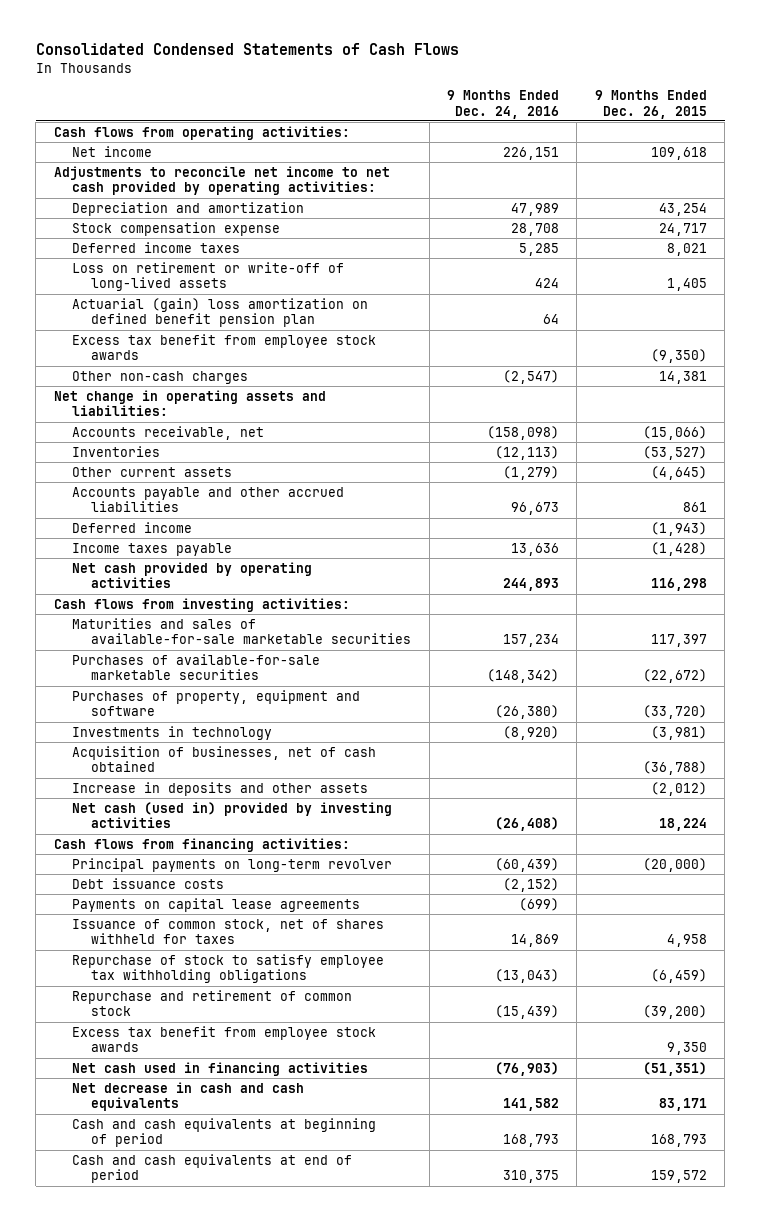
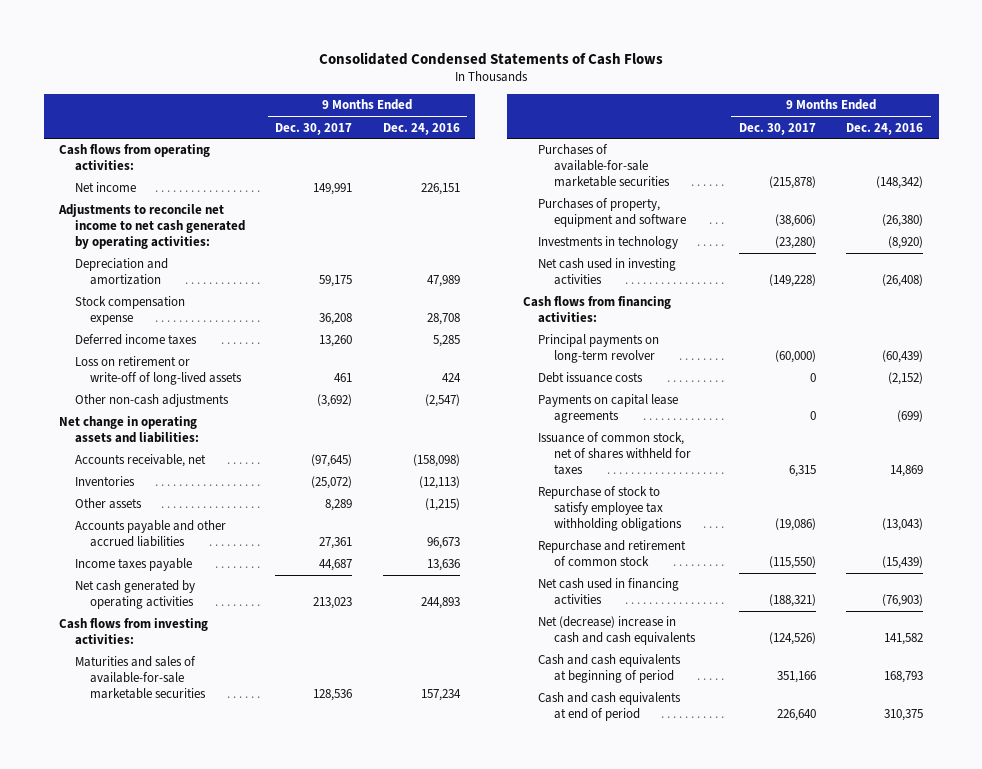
- | 9 Months Ended Dec. 24, 2016 | 9 Months Ended Dec. 26, 2015
+ | 9 Months Ended Dec. 30, 2017 | 9 Months Ended Dec. 24, 2016
- Adjustments to reconcile net income to net cash provided by operating activities:
+ Adjustments to reconcile net income to net cash generated by operating activities:
- Actuarial (gain) loss amortization on defined benefit pension plan | 64 |
- Excess tax benefit from employee stock awards | | (9,350)
- Other non-cash charges | (2,547) | 14,381
+ Other non-cash adjustments | (3,692) | (2,547)
- Other current assets | (1,279) | (4,645)
+ Other assets | 8,289 | (1,215)
- Deferred income | | (1,943)
- Net cash provided by operating activities | 244,893 | 116,298
+ Net cash generated by operating activities | 213,023 | 244,893
- Acquisition of businesses, net of cash obtained | | (36,788)
- Increase in deposits and other assets | | (2,012)
- Net cash (used in) provided by investing activities | (26,408) | 18,224
+ Net cash used in investing activities | (149,228) | (26,408)
- Excess tax benefit from employee stock awards | | 9,350
- Net decrease in cash and cash equivalents | 141,582 | 83,171
+ Net (decrease) increase in cash and cash equivalents | (124,526) | 141,582

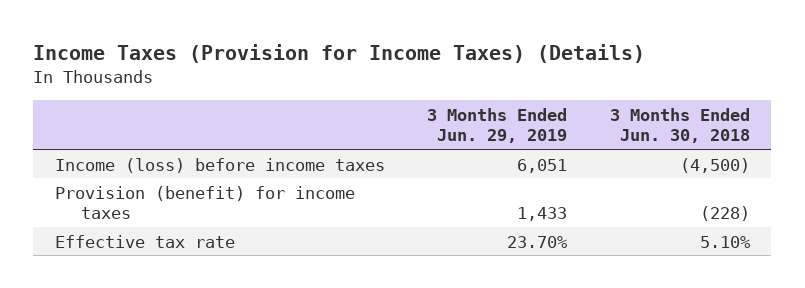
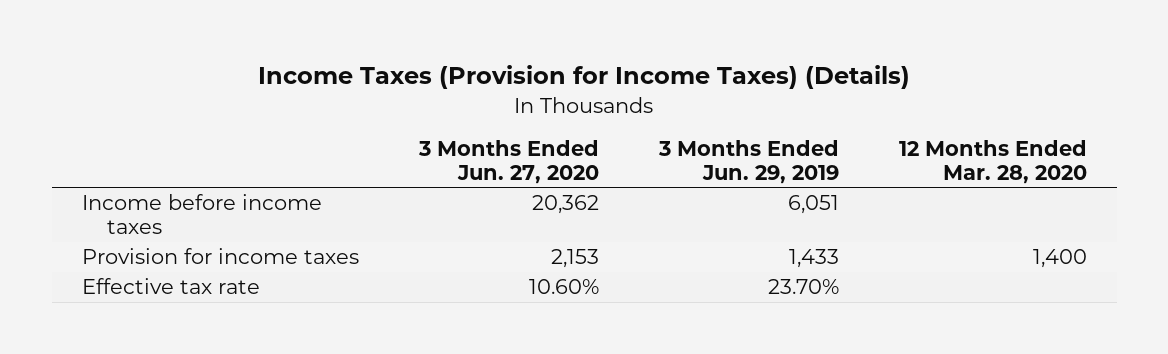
- | 3 Months Ended Jun. 29, 2019 | 3 Months Ended Jun. 30, 2018
+ | 3 Months Ended Jun. 27, 2020 | 3 Months Ended Jun. 29, 2019 | 12 Months Ended Mar. 28, 2020
- Income (loss) before income taxes | 6,051 | (4,500)
- Provision (benefit) for income taxes | 1,433 | (228)
+ Income before income taxes | 20,362 | 6,051 |
+ Provision for income taxes | 2,153 | 1,433 | 1,400

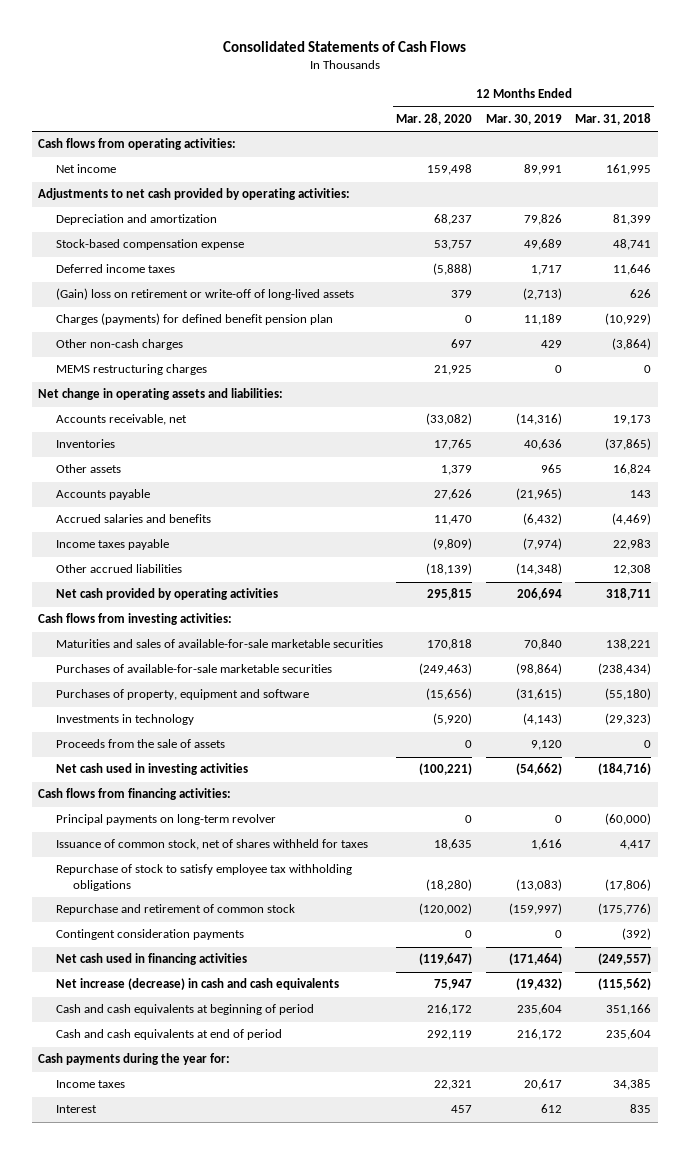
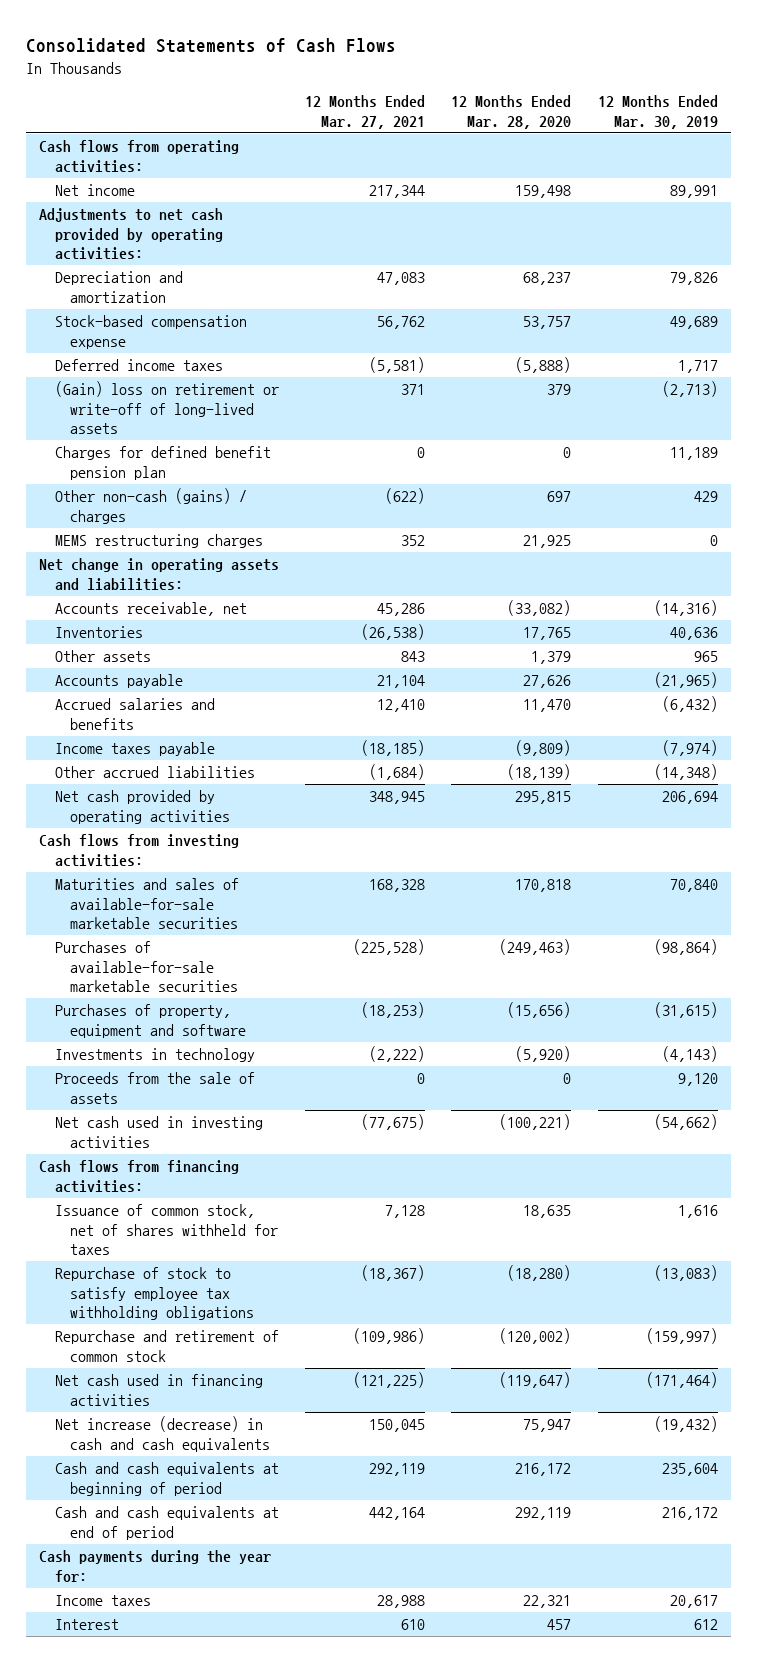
- | 12 Months Ended Mar. 28, 2020 | 12 Months Ended Mar. 30, 2019 | 12 Months Ended Mar. 31, 2018
+ | 12 Months Ended Mar. 27, 2021 | 12 Months Ended Mar. 28, 2020 | 12 Months Ended Mar. 30, 2019
- Charges (payments) for defined benefit pension plan | 0 | 11,189 | (10,929)
- Other non-cash charges | 697 | 429 | (3,864)
+ Charges for defined benefit pension plan | 0 | 0 | 11,189
+ Other non-cash (gains) / charges | (622) | 697 | 429
- Principal payments on long-term revolver | 0 | 0 | (60,000)
- Contingent consideration payments | 0 | 0 | (392)

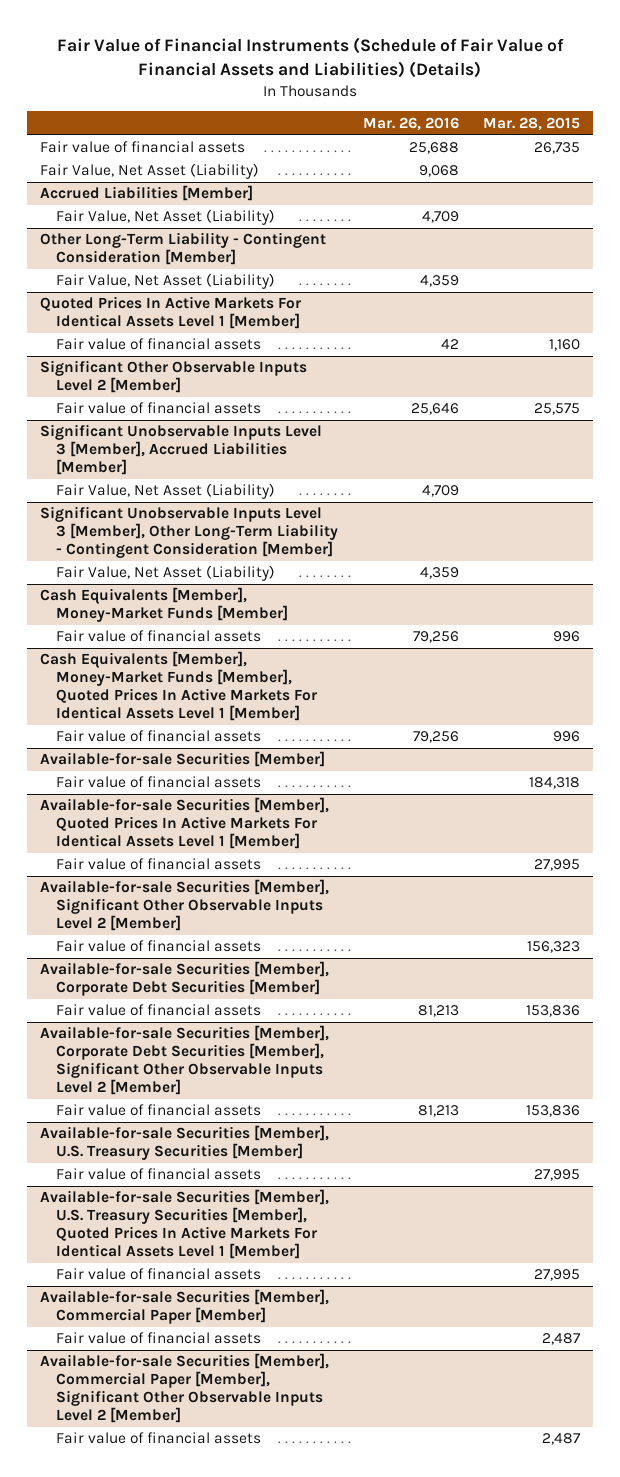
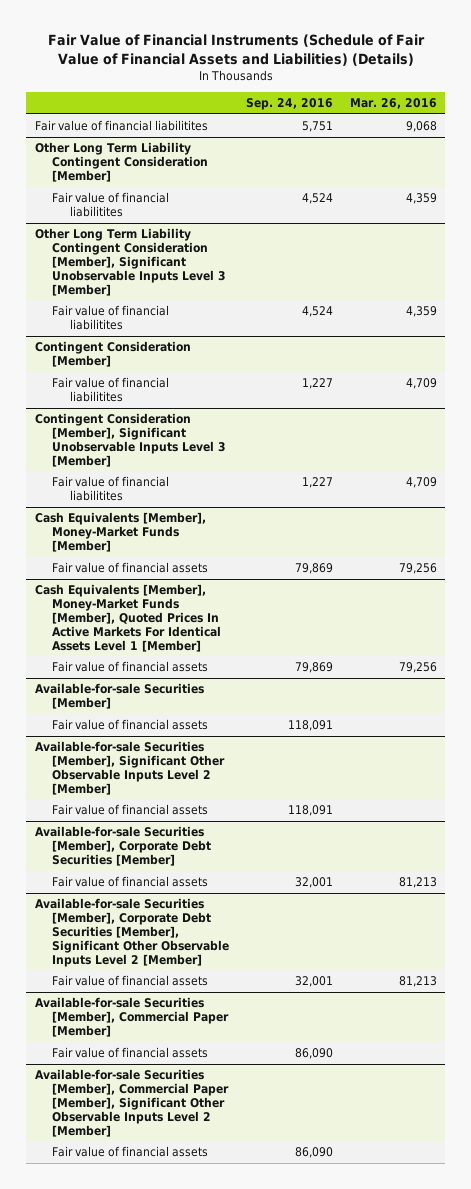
- | Mar. 26, 2016 | Mar. 28, 2015
+ | Sep. 24, 2016 | Mar. 26, 2016
- Fair value of financial assets | 25,688 | 26,735
- Fair Value, Net Asset (Liability) | 9,068 |
- Accrued Liabilities [Member]
- Fair Value, Net Asset (Liability) | 4,709 |
- Other Long-Term Liability - Contingent Consideration [Member]
- Fair Value, Net Asset (Liability) | 4,359 |
- Quoted Prices In Active Markets For Identical Assets Level 1 [Member]
- Fair value of financial assets | 42 | 1,160
- Significant Other Observable Inputs Level 2 [Member]
- Fair value of financial assets | 25,646 | 25,575
- Significant Unobservable Inputs Level 3 [Member], Accrued Liabilities [Member]
- Fair Value, Net Asset (Liability) | 4,709 |
- Significant Unobservable Inputs Level 3 [Member], Other Long-Term Liability - Contingent Consideration [Member]
- Fair Value, Net Asset (Liability) | 4,359 |
+ Fair value of financial liabilitites | 5,751 | 9,068
+ Other Long Term Liability Contingent Consideration [Member]
+ Fair value of financial liabilitites | 4,524 | 4,359
+ Other Long Term Liability Contingent Consideration [Member], Significant Unobservable Inputs Level 3 [Member]
+ Fair value of financial liabilitites | 4,524 | 4,359
+ Contingent Consideration [Member]
+ Fair value of financial liabilitites | 1,227 | 4,709
+ Contingent Consideration [Member], Significant Unobservable Inputs Level 3 [Member]
+ Fair value of financial liabilitites | 1,227 | 4,709
- Available-for-sale Securities [Member], Quoted Prices In Active Markets For Identical Assets Level 1 [Member]
- Fair value of financial assets | | 27,995
- Available-for-sale Securities [Member], U.S. Treasury Securities [Member]
- Fair value of financial assets | | 27,995
- Available-for-sale Securities [Member], U.S. Treasury Securities [Member], Quoted Prices In Active Markets For Identical Assets Level 1 [Member]
- Fair value of financial assets | | 27,995

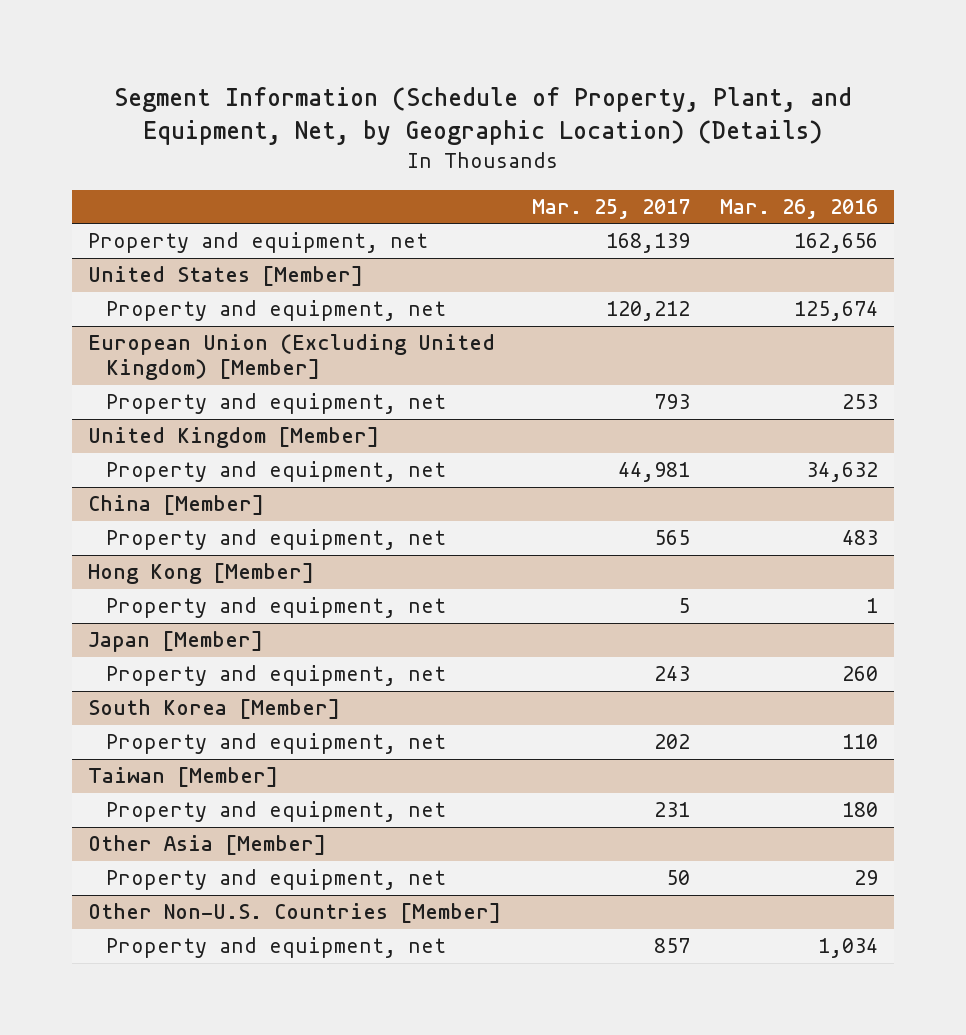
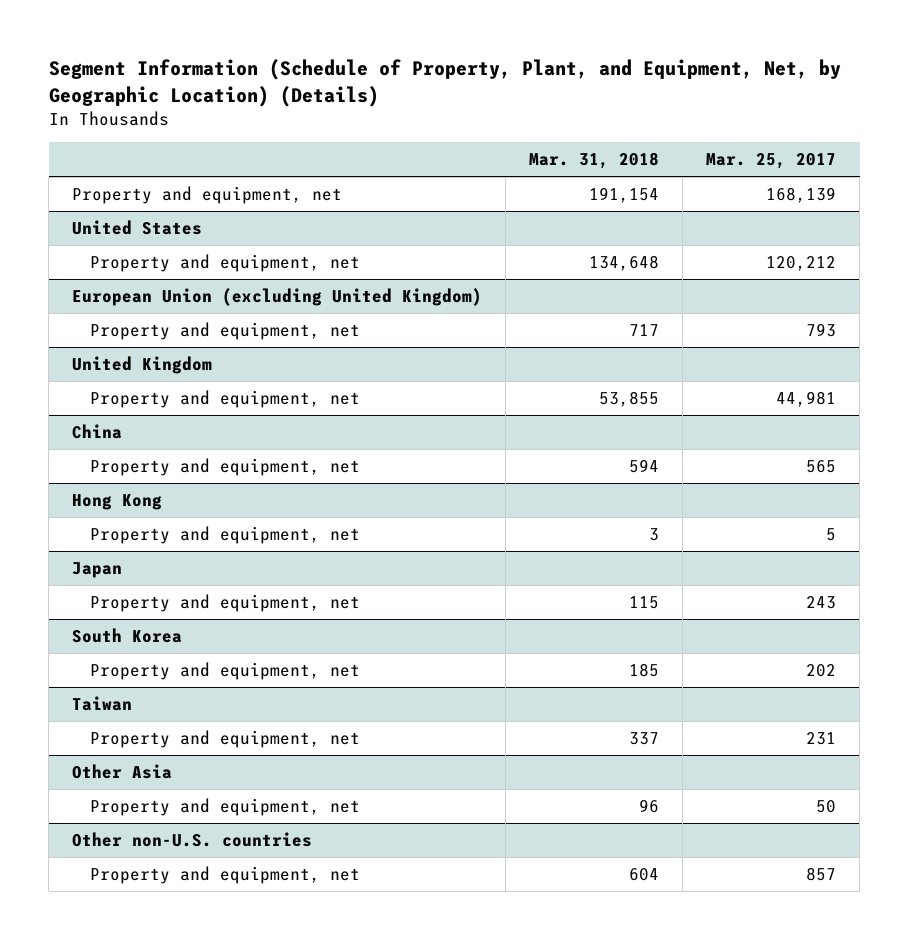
- | Mar. 25, 2017 | Mar. 26, 2016
+ | Mar. 31, 2018 | Mar. 25, 2017
- United States [Member]
+ United States
- European Union (Excluding United Kingdom) [Member]
+ European Union (excluding United Kingdom)
- United Kingdom [Member]
+ United Kingdom
- China [Member]
+ China
- Hong Kong [Member]
+ Hong Kong
- Japan [Member]
+ Japan
- South Korea [Member]
+ South Korea
- Taiwan [Member]
+ Taiwan
- Other Asia [Member]
+ Other Asia
- Other Non-U.S. Countries [Member]
+ Other non-U.S. countries

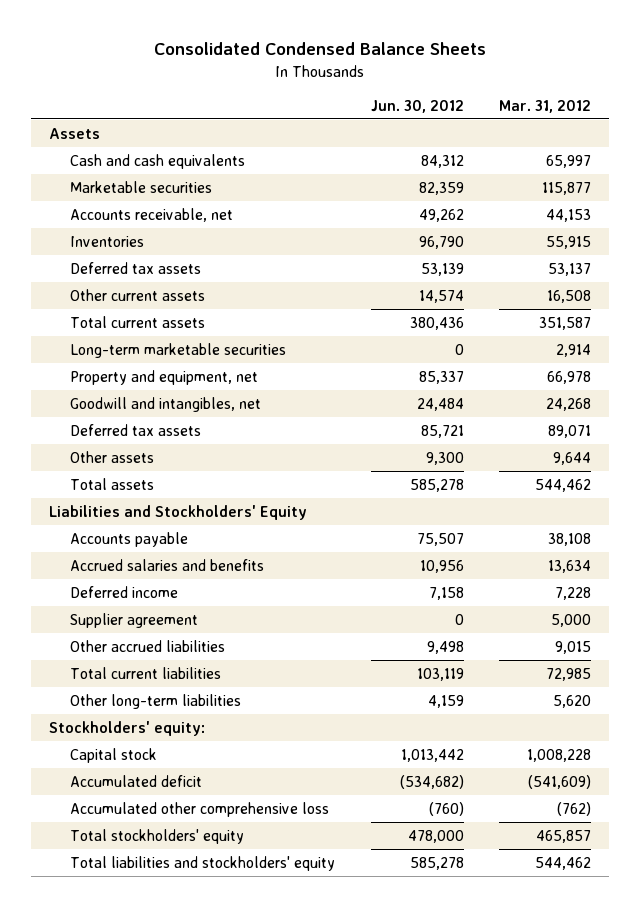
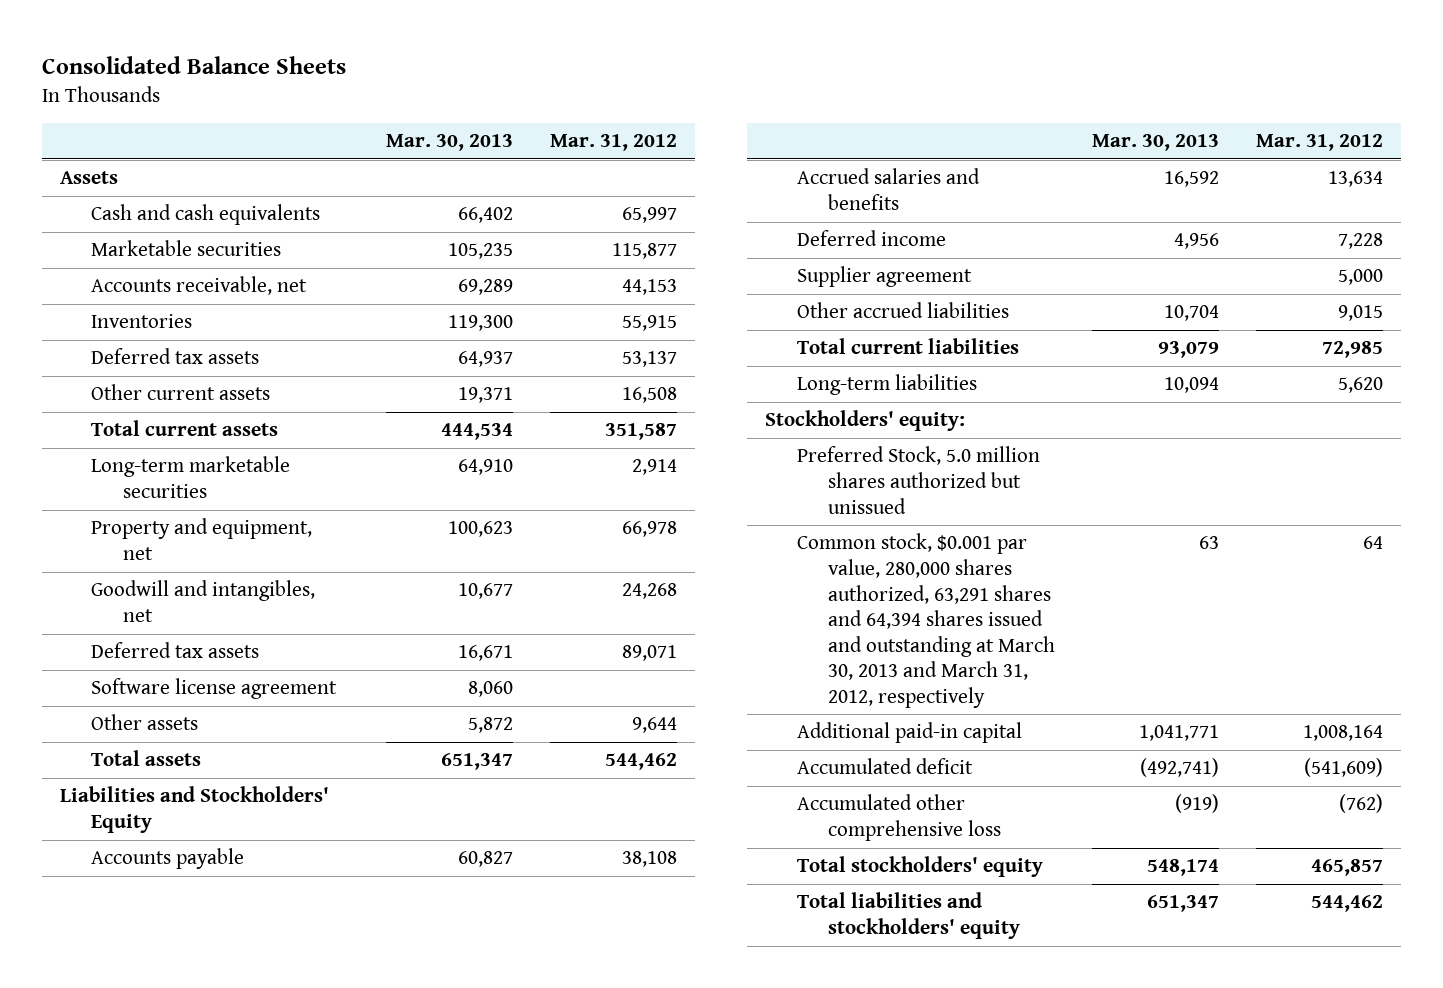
- Consolidated Condensed Balance Sheets
+ Consolidated Balance Sheets
- | Jun. 30, 2012 | Mar. 31, 2012
+ | Mar. 30, 2013 | Mar. 31, 2012
+ Software license agreement | 8,060 |
- Other long-term liabilities | 4,159 | 5,620
+ Long-term liabilities | 10,094 | 5,620
- Capital stock | 1,013,442 | 1,008,228
+ Preferred Stock, 5.0 million shares authorized but unissued
+ Common stock, $0.001 par value, 280,000 shares authorized, 63,291 shares and 64,394 shares issued and outstanding at March 30, 2013 and March 31, 2012, respectively | 63 | 64
+ Additional paid-in capital | 1,041,771 | 1,008,164

